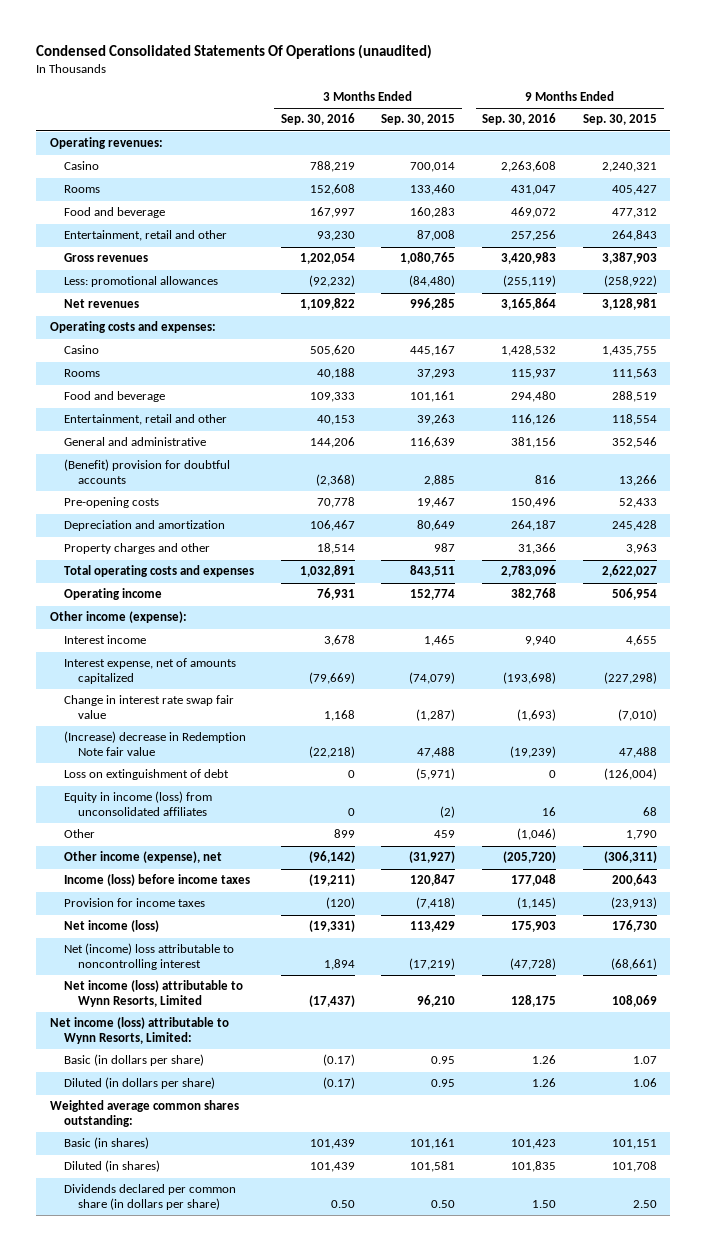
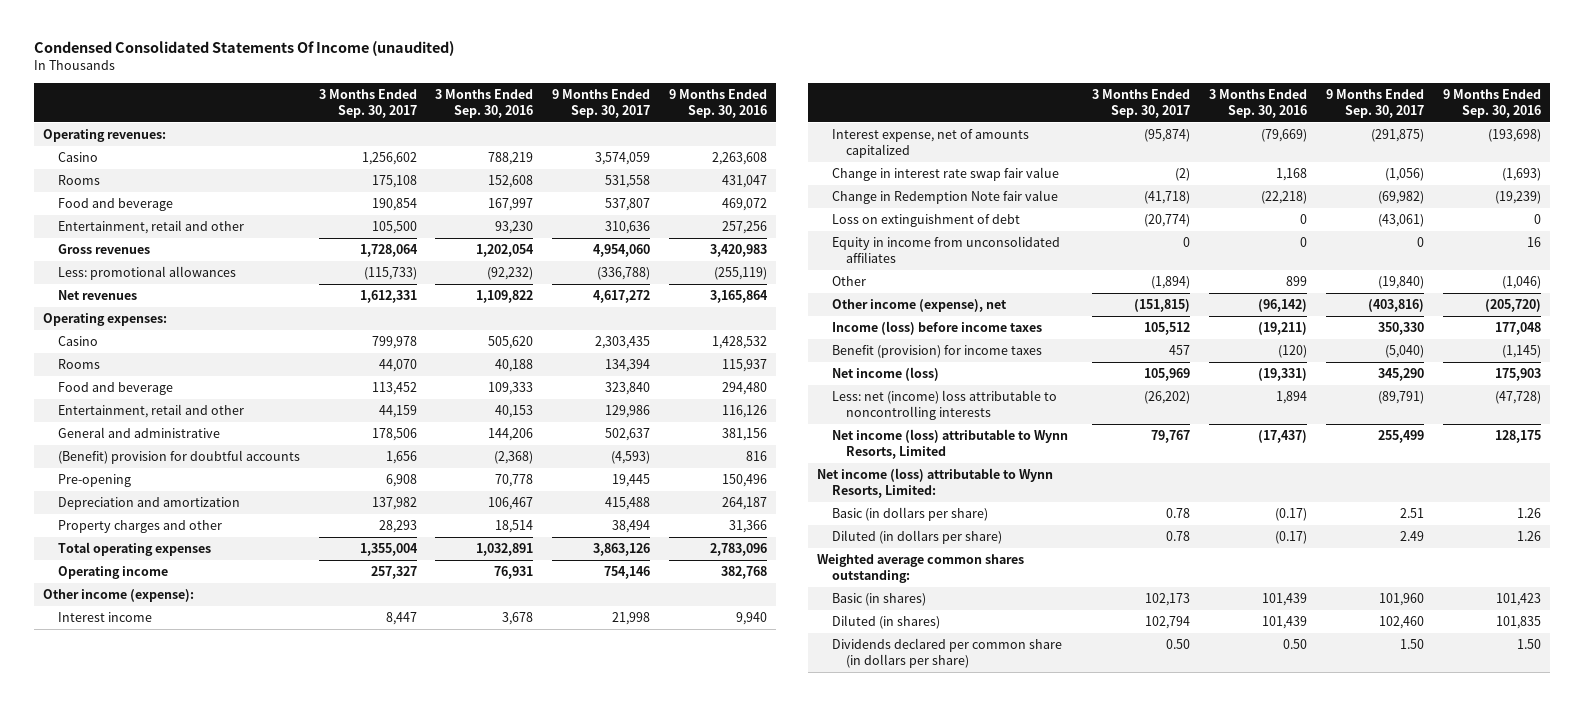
- Condensed Consolidated Statements Of Operations (unaudited)
+ Condensed Consolidated Statements Of Income (unaudited)
- | 3 Months Ended Sep. 30, 2016 | 3 Months Ended Sep. 30, 2015 | 9 Months Ended Sep. 30, 2016 | 9 Months Ended Sep. 30, 2015
+ | 3 Months Ended Sep. 30, 2017 | 3 Months Ended Sep. 30, 2016 | 9 Months Ended Sep. 30, 2017 | 9 Months Ended Sep. 30, 2016
- Operating costs and expenses:
+ Operating expenses:
- Pre-opening costs | 70,778 | 19,467 | 150,496 | 52,433
+ Pre-opening | 6,908 | 70,778 | 19,445 | 150,496
- Total operating costs and expenses | 1,032,891 | 843,511 | 2,783,096 | 2,622,027
+ Total operating expenses | 1,355,004 | 1,032,891 | 3,863,126 | 2,783,096
- (Increase) decrease in Redemption Note fair value | (22,218) | 47,488 | (19,239) | 47,488
+ Change in Redemption Note fair value | (41,718) | (22,218) | (69,982) | (19,239)
- Equity in income (loss) from unconsolidated affiliates | 0 | (2) | 16 | 68
+ Equity in income from unconsolidated affiliates | 0 | 0 | 0 | 16
- Provision for income taxes | (120) | (7,418) | (1,145) | (23,913)
+ Benefit (provision) for income taxes | 457 | (120) | (5,040) | (1,145)
- Net (income) loss attributable to noncontrolling interest | 1,894 | (17,219) | (47,728) | (68,661)
+ Less: net (income) loss attributable to noncontrolling interests | (26,202) | 1,894 | (89,791) | (47,728)

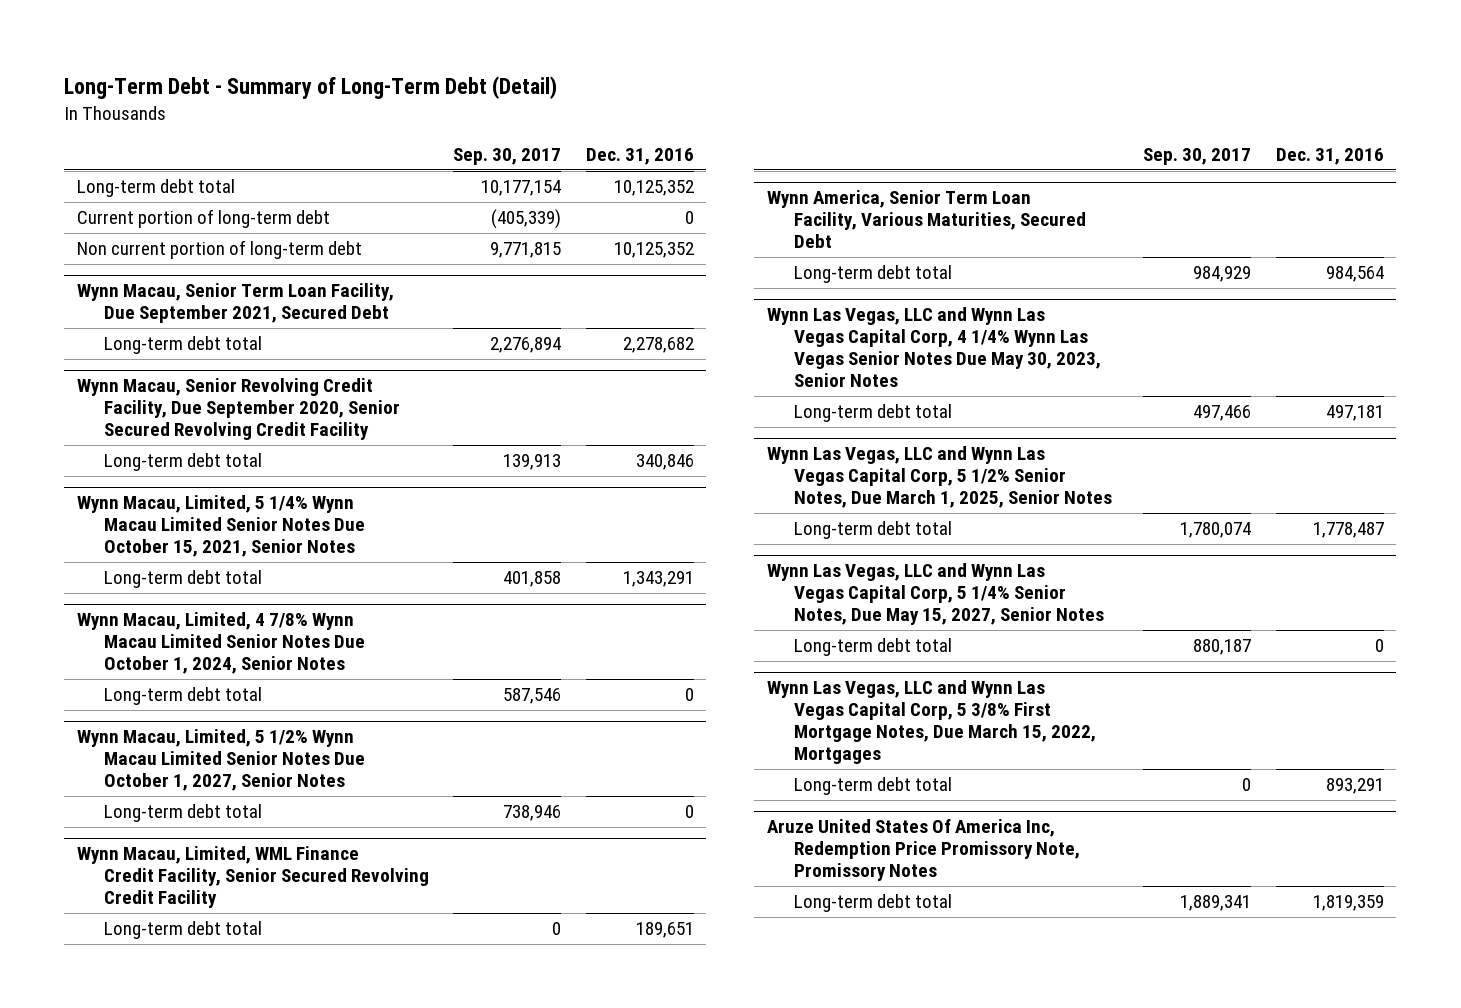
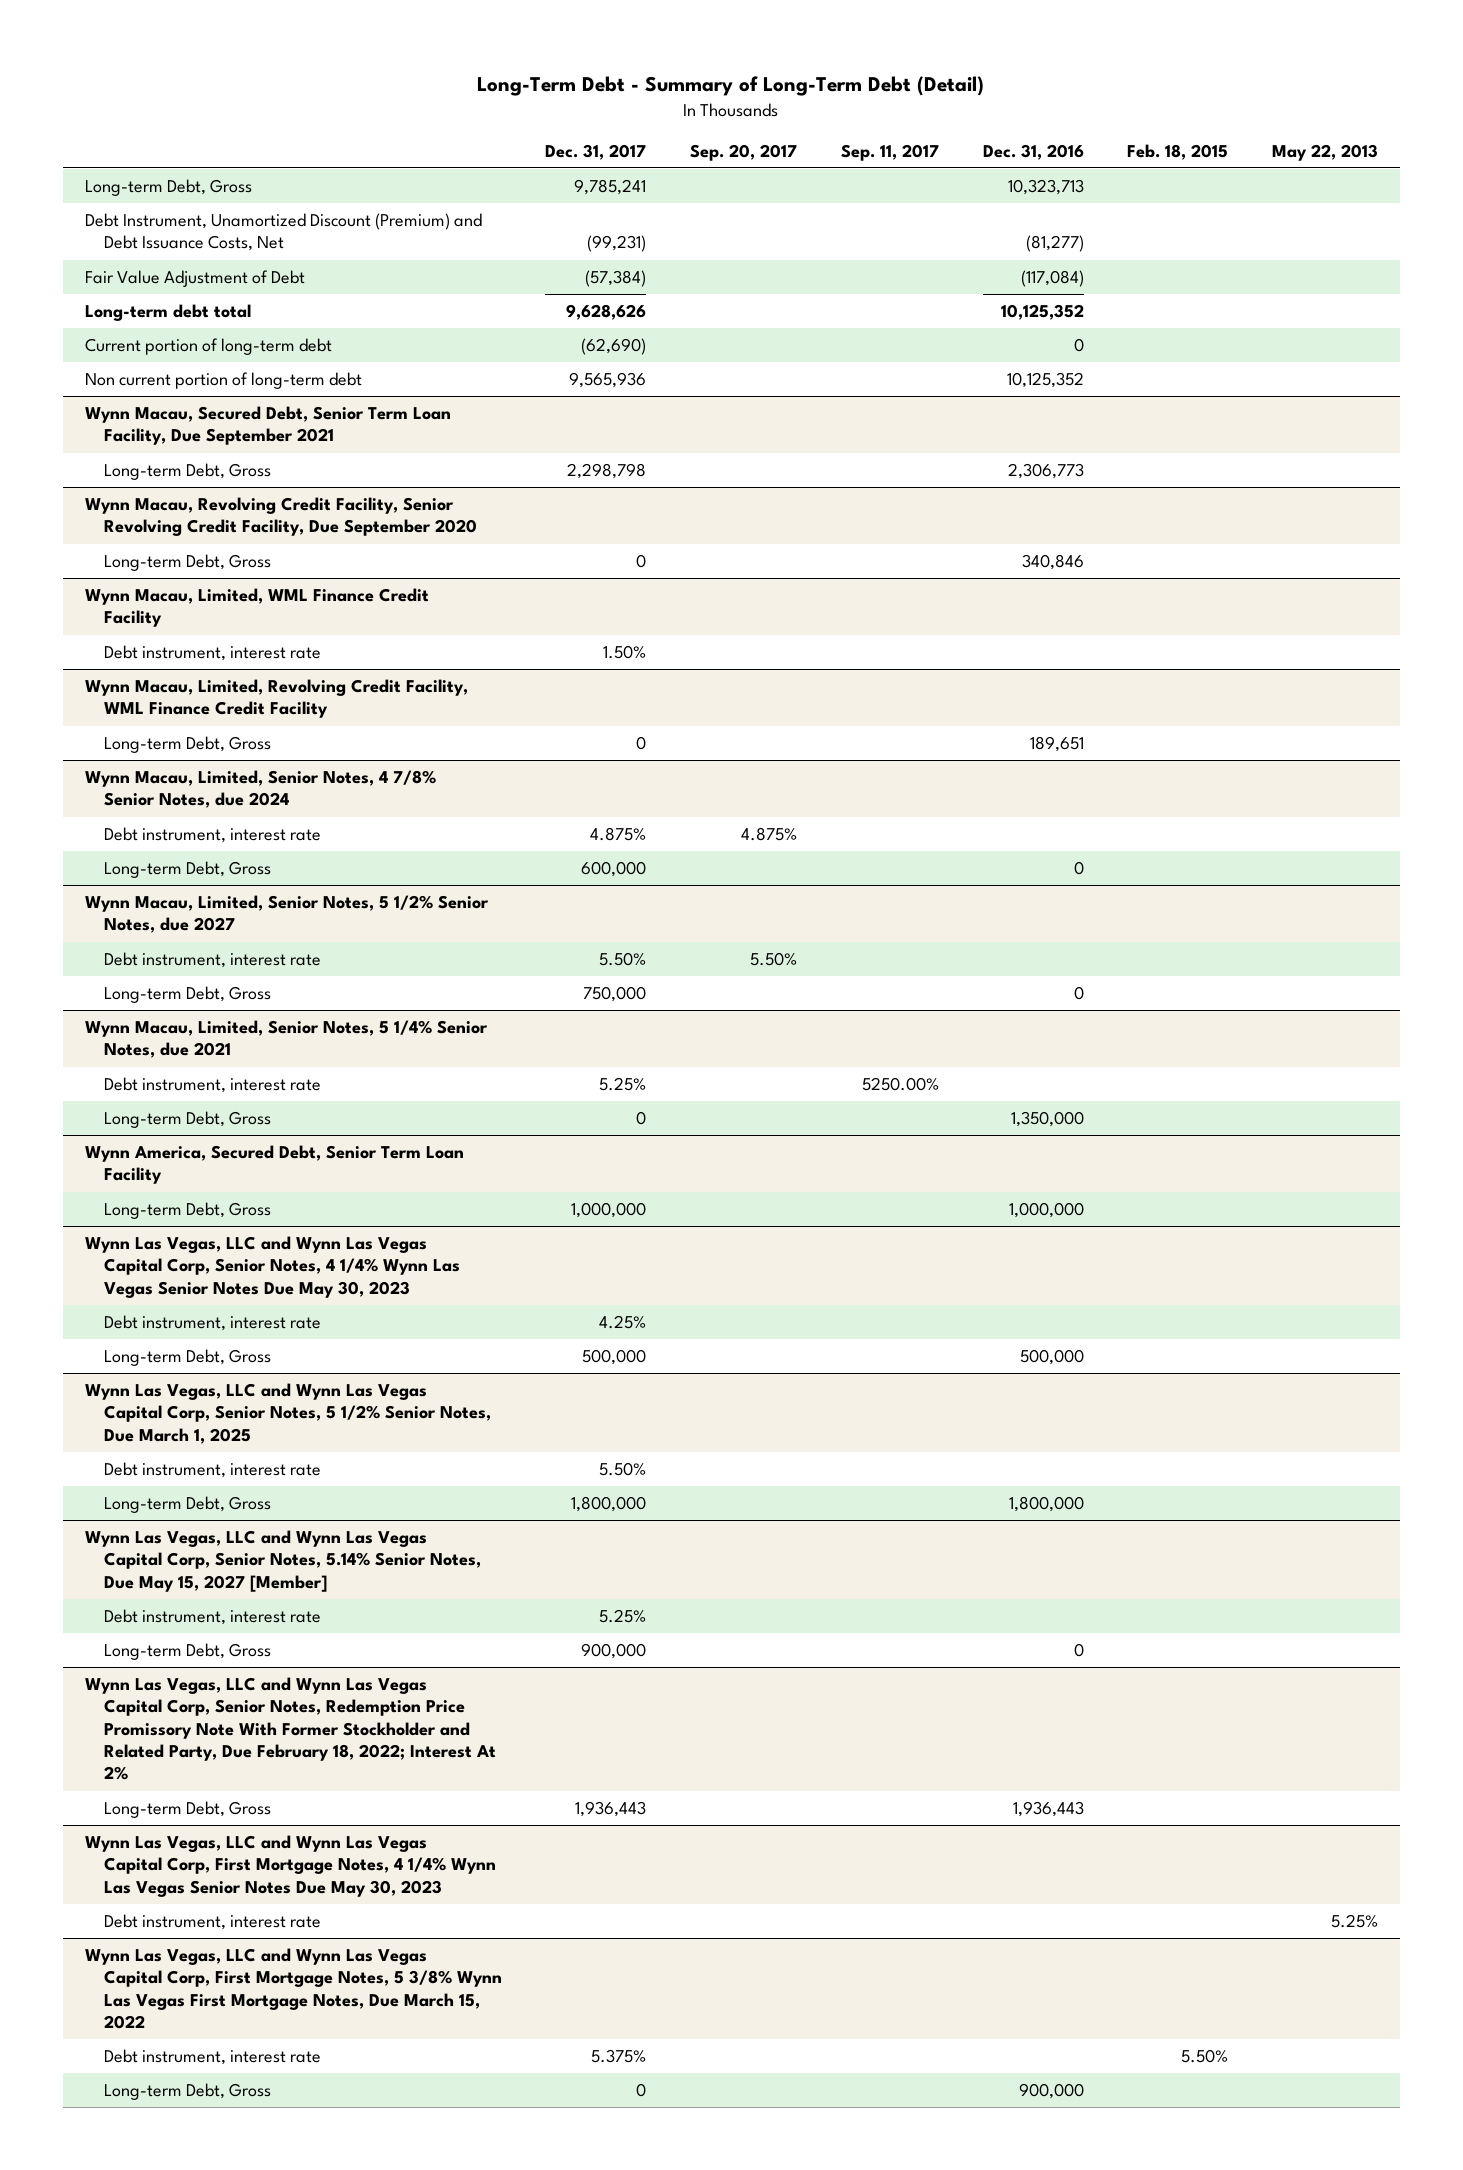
- | Sep. 30, 2017 | Dec. 31, 2016
+ | Dec. 31, 2017 | Sep. 20, 2017 | Sep. 11, 2017 | Dec. 31, 2016 | Feb. 18, 2015 | May 22, 2013
+ Long-term Debt, Gross | 9,785,241 | | | 10,323,713 | |
+ Debt Instrument, Unamortized Discount (Premium) and Debt Issuance Costs, Net | (99,231) | | | (81,277) | |
+ Fair Value Adjustment of Debt | (57,384) | | | (117,084) | |
- Wynn Macau, Senior Term Loan Facility, Due September 2021, Secured Debt
- Long-term debt total | 2,276,894 | 2,278,682
- Wynn Macau, Senior Revolving Credit Facility, Due September 2020, Senior Secured Revolving Credit Facility
- Long-term debt total | 139,913 | 340,846
- Wynn Macau, Limited, 5 1/4% Wynn Macau Limited Senior Notes Due October 15, 2021, Senior Notes
- Long-term debt total | 401,858 | 1,343,291
- Wynn Macau, Limited, 4 7/8% Wynn Macau Limited Senior Notes Due October 1, 2024, Senior Notes
- Long-term debt total | 587,546 | 0
- Wynn Macau, Limited, 5 1/2% Wynn Macau Limited Senior Notes Due October 1, 2027, Senior Notes
- Long-term debt total | 738,946 | 0
- Wynn Macau, Limited, WML Finance Credit Facility, Senior Secured Revolving Credit Facility
- Long-term debt total | 0 | 189,651
- Wynn America, Senior Term Loan Facility, Various Maturities, Secured Debt
- Long-term debt total | 984,929 | 984,564
- Wynn Las Vegas, LLC and Wynn Las Vegas Capital Corp, 4 1/4% Wynn Las Vegas Senior Notes Due May 30, 2023, Senior Notes
- Long-term debt total | 497,466 | 497,181
- Wynn Las Vegas, LLC and Wynn Las Vegas Capital Corp, 5 1/2% Senior Notes, Due March 1, 2025, Senior Notes
- Long-term debt total | 1,780,074 | 1,778,487
- Wynn Las Vegas, LLC and Wynn Las Vegas Capital Corp, 5 1/4% Senior Notes, Due May 15, 2027, Senior Notes
- Long-term debt total | 880,187 | 0
- Wynn Las Vegas, LLC and Wynn Las Vegas Capital Corp, 5 3/8% First Mortgage Notes, Due March 15, 2022, Mortgages
- Long-term debt total | 0 | 893,291
- Aruze United States Of America Inc, Redemption Price Promissory Note, Promissory Notes
- Long-term debt total | 1,889,341 | 1,819,359
+ Wynn Macau, Secured Debt, Senior Term Loan Facility, Due September 2021
+ Long-term Debt, Gross | 2,298,798 | | | 2,306,773 | |
+ Wynn Macau, Revolving Credit Facility, Senior Revolving Credit Facility, Due September 2020
+ Long-term Debt, Gross | 0 | | | 340,846 | |
+ Wynn Macau, Limited, WML Finance Credit Facility
+ Debt instrument, interest rate | 1.50% | | | | |
+ Wynn Macau, Limited, Revolving Credit Facility, WML Finance Credit Facility
+ Long-term Debt, Gross | 0 | | | 189,651 | |
+ Wynn Macau, Limited, Senior Notes, 4 7/8% Senior Notes, due 2024
+ Debt instrument, interest rate | 4.875% | 4.875% | | | |
+ Long-term Debt, Gross | 600,000 | | | 0 | |
+ Wynn Macau, Limited, Senior Notes, 5 1/2% Senior Notes, due 2027
+ Debt instrument, interest rate | 5.50% | 5.50% | | | |
+ Long-term Debt, Gross | 750,000 | | | 0 | |
+ Wynn Macau, Limited, Senior Notes, 5 1/4% Senior Notes, due 2021
+ Debt instrument, interest rate | 5.25% | | 5250.00% | | |
+ Long-term Debt, Gross | 0 | | | 1,350,000 | |
+ Wynn America, Secured Debt, Senior Term Loan Facility
+ Long-term Debt, Gross | 1,000,000 | | | 1,000,000 | |
+ Wynn Las Vegas, LLC and Wynn Las Vegas Capital Corp, Senior Notes, 4 1/4% Wynn Las Vegas Senior Notes Due May 30, 2023
+ Debt instrument, interest rate | 4.25% | | | | |
+ Long-term Debt, Gross | 500,000 | | | 500,000 | |
+ Wynn Las Vegas, LLC and Wynn Las Vegas Capital Corp, Senior Notes, 5 1/2% Senior Notes, Due March 1, 2025
+ Debt instrument, interest rate | 5.50% | | | | |
+ Long-term Debt, Gross | 1,800,000 | | | 1,800,000 | |
+ Wynn Las Vegas, LLC and Wynn Las Vegas Capital Corp, Senior Notes, 5.14% Senior Notes, Due May 15, 2027 [Member]
+ Debt instrument, interest rate | 5.25% | | | | |
+ Long-term Debt, Gross | 900,000 | | | 0 | |
+ Wynn Las Vegas, LLC and Wynn Las Vegas Capital Corp, Senior Notes, Redemption Price Promissory Note With Former Stockholder and Related Party, Due February 18, 2022; Interest At 2%
+ Long-term Debt, Gross | 1,936,443 | | | 1,936,443 | |
+ Wynn Las Vegas, LLC and Wynn Las Vegas Capital Corp, First Mortgage Notes, 4 1/4% Wynn Las Vegas Senior Notes Due May 30, 2023
+ Debt instrument, interest rate | | | | | | 5.25%
+ Wynn Las Vegas, LLC and Wynn Las Vegas Capital Corp, First Mortgage Notes, 5 3/8% Wynn Las Vegas First Mortgage Notes, Due March 15, 2022
+ Debt instrument, interest rate | 5.375% | | | | 5.50% |
+ Long-term Debt, Gross | 0 | | | 900,000 | |

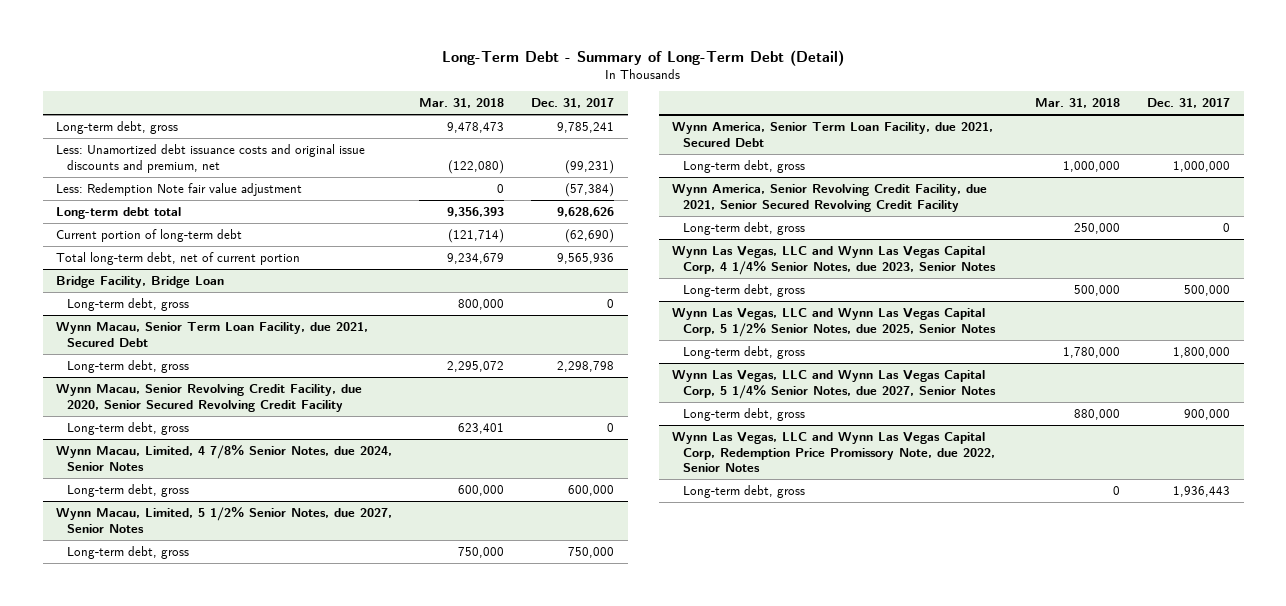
- | Dec. 31, 2017 | Sep. 20, 2017 | Sep. 11, 2017 | Dec. 31, 2016 | Feb. 18, 2015 | May 22, 2013
+ | Mar. 31, 2018 | Dec. 31, 2017
- Long-term Debt, Gross | 9,785,241 | | | 10,323,713 | |
- Debt Instrument, Unamortized Discount (Premium) and Debt Issuance Costs, Net | (99,231) | | | (81,277) | |
- Fair Value Adjustment of Debt | (57,384) | | | (117,084) | |
+ Long-term debt, gross | 9,478,473 | 9,785,241
+ Less: Unamortized debt issuance costs and original issue discounts and premium, net | (122,080) | (99,231)
+ Less: Redemption Note fair value adjustment | 0 | (57,384)
- Non current portion of long-term debt | 9,565,936 | | | 10,125,352 | |
- Wynn Macau, Secured Debt, Senior Term Loan Facility, Due September 2021
- Long-term Debt, Gross | 2,298,798 | | | 2,306,773 | |
- Wynn Macau, Revolving Credit Facility, Senior Revolving Credit Facility, Due September 2020
- Long-term Debt, Gross | 0 | | | 340,846 | |
- Wynn Macau, Limited, WML Finance Credit Facility
- Debt instrument, interest rate | 1.50% | | | | |
- Wynn Macau, Limited, Revolving Credit Facility, WML Finance Credit Facility
- Long-term Debt, Gross | 0 | | | 189,651 | |
- Wynn Macau, Limited, Senior Notes, 4 7/8% Senior Notes, due 2024
- Debt instrument, interest rate | 4.875% | 4.875% | | | |
- Long-term Debt, Gross | 600,000 | | | 0 | |
- Wynn Macau, Limited, Senior Notes, 5 1/2% Senior Notes, due 2027
- Debt instrument, interest rate | 5.50% | 5.50% | | | |
- Long-term Debt, Gross | 750,000 | | | 0 | |
- Wynn Macau, Limited, Senior Notes, 5 1/4% Senior Notes, due 2021
- Debt instrument, interest rate | 5.25% | | 5250.00% | | |
- Long-term Debt, Gross | 0 | | | 1,350,000 | |
- Wynn America, Secured Debt, Senior Term Loan Facility
- Long-term Debt, Gross | 1,000,000 | | | 1,000,000 | |
- Wynn Las Vegas, LLC and Wynn Las Vegas Capital Corp, Senior Notes, 4 1/4% Wynn Las Vegas Senior Notes Due May 30, 2023
- Debt instrument, interest rate | 4.25% | | | | |
- Long-term Debt, Gross | 500,000 | | | 500,000 | |
- Wynn Las Vegas, LLC and Wynn Las Vegas Capital Corp, Senior Notes, 5 1/2% Senior Notes, Due March 1, 2025
- Debt instrument, interest rate | 5.50% | | | | |
- Long-term Debt, Gross | 1,800,000 | | | 1,800,000 | |
- Wynn Las Vegas, LLC and Wynn Las Vegas Capital Corp, Senior Notes, 5.14% Senior Notes, Due May 15, 2027 [Member]
- Debt instrument, interest rate | 5.25% | | | | |
- Long-term Debt, Gross | 900,000 | | | 0 | |
- Wynn Las Vegas, LLC and Wynn Las Vegas Capital Corp, Senior Notes, Redemption Price Promissory Note With Former Stockholder and Related Party, Due February 18, 2022; Interest At 2%
- Long-term Debt, Gross | 1,936,443 | | | 1,936,443 | |
- Wynn Las Vegas, LLC and Wynn Las Vegas Capital Corp, First Mortgage Notes, 4 1/4% Wynn Las Vegas Senior Notes Due May 30, 2023
- Debt instrument, interest rate | | | | | | 5.25%
- Wynn Las Vegas, LLC and Wynn Las Vegas Capital Corp, First Mortgage Notes, 5 3/8% Wynn Las Vegas First Mortgage Notes, Due March 15, 2022
- Debt instrument, interest rate | 5.375% | | | | 5.50% |
- Long-term Debt, Gross | 0 | | | 900,000 | |
+ Total long-term debt, net of current portion | 9,234,679 | 9,565,936
+ Bridge Facility, Bridge Loan
+ Long-term debt, gross | 800,000 | 0
+ Wynn Macau, Senior Term Loan Facility, due 2021, Secured Debt
+ Long-term debt, gross | 2,295,072 | 2,298,798
+ Wynn Macau, Senior Revolving Credit Facility, due 2020, Senior Secured Revolving Credit Facility
+ Long-term debt, gross | 623,401 | 0
+ Wynn Macau, Limited, 4 7/8% Senior Notes, due 2024, Senior Notes
+ Long-term debt, gross | 600,000 | 600,000
+ Wynn Macau, Limited, 5 1/2% Senior Notes, due 2027, Senior Notes
+ Long-term debt, gross | 750,000 | 750,000
+ Wynn America, Senior Term Loan Facility, due 2021, Secured Debt
+ Long-term debt, gross | 1,000,000 | 1,000,000
+ Wynn America, Senior Revolving Credit Facility, due 2021, Senior Secured Revolving Credit Facility
+ Long-term debt, gross | 250,000 | 0
+ Wynn Las Vegas, LLC and Wynn Las Vegas Capital Corp, 4 1/4% Senior Notes, due 2023, Senior Notes
+ Long-term debt, gross | 500,000 | 500,000
+ Wynn Las Vegas, LLC and Wynn Las Vegas Capital Corp, 5 1/2% Senior Notes, due 2025, Senior Notes
+ Long-term debt, gross | 1,780,000 | 1,800,000
+ Wynn Las Vegas, LLC and Wynn Las Vegas Capital Corp, 5 1/4% Senior Notes, due 2027, Senior Notes
+ Long-term debt, gross | 880,000 | 900,000
+ Wynn Las Vegas, LLC and Wynn Las Vegas Capital Corp, Redemption Price Promissory Note, due 2022, Senior Notes
+ Long-term debt, gross | 0 | 1,936,443

